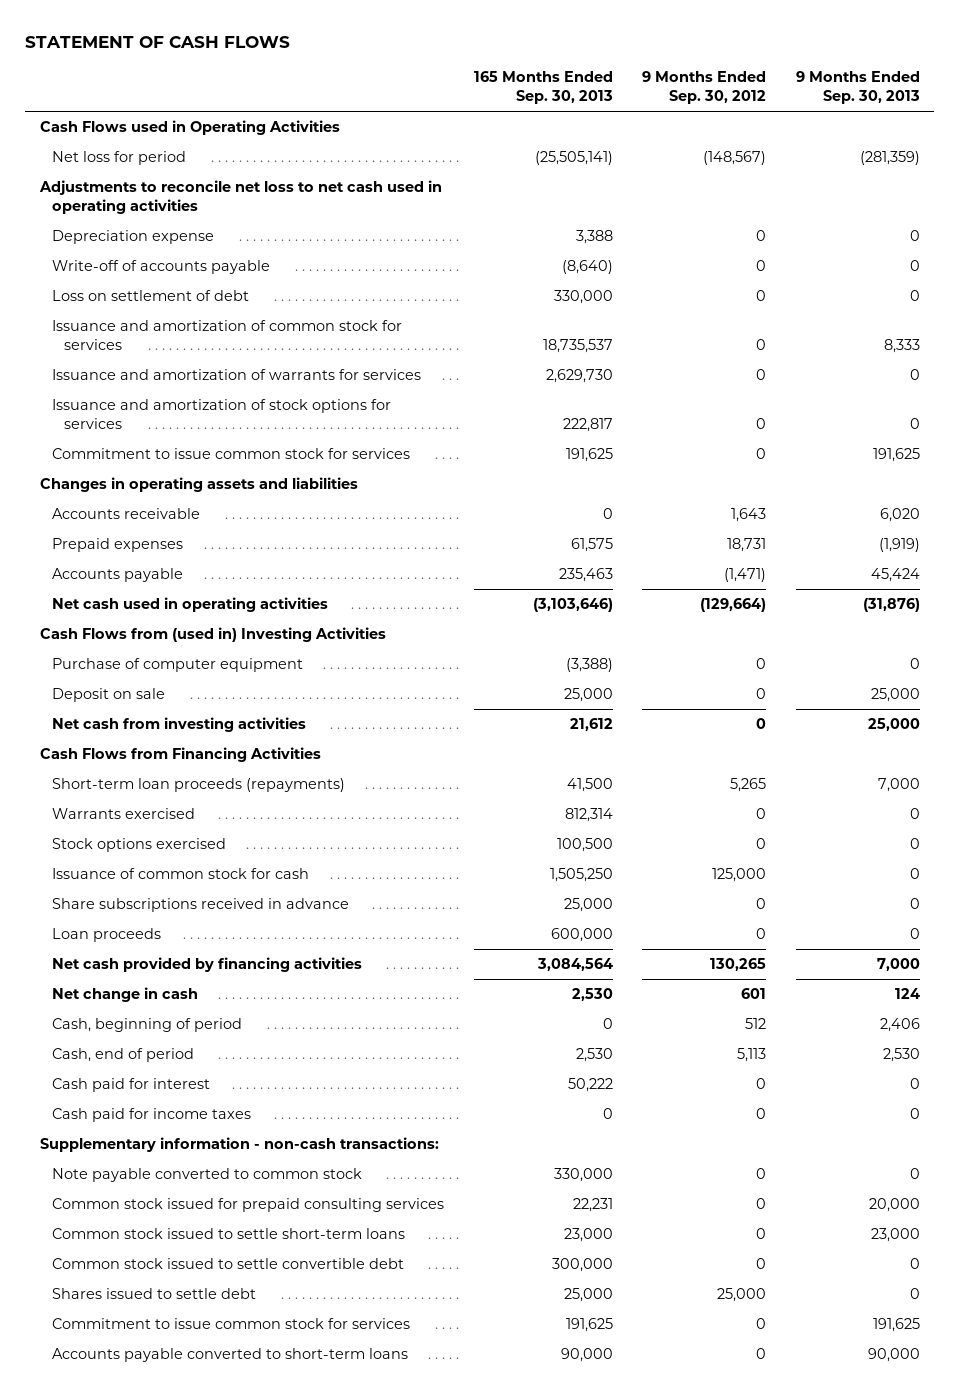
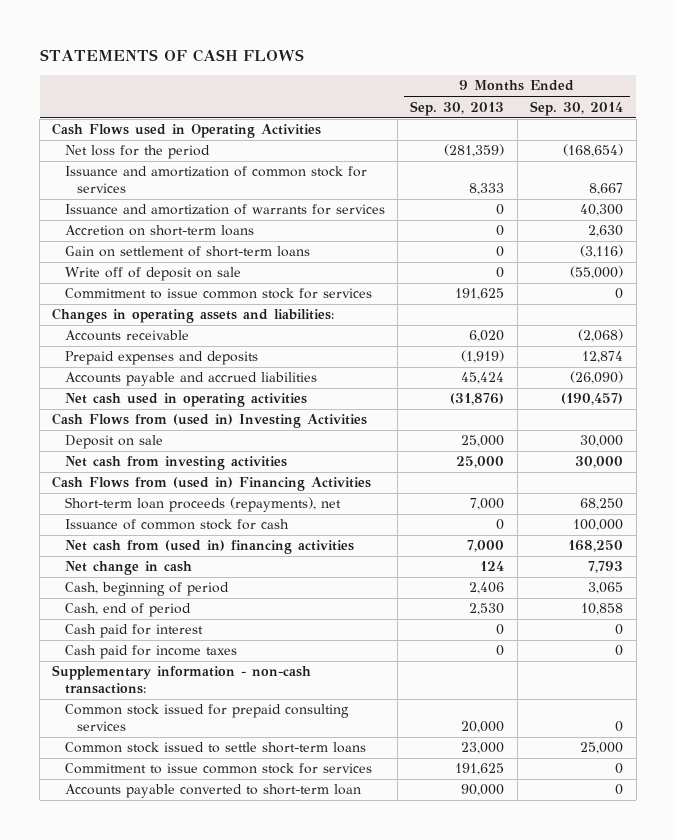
- STATEMENT OF CASH FLOWS
+ STATEMENTS OF CASH FLOWS
- | 165 Months Ended Sep. 30, 2013 | 9 Months Ended Sep. 30, 2012 | 9 Months Ended Sep. 30, 2013
+ | 9 Months Ended Sep. 30, 2013 | 9 Months Ended Sep. 30, 2014
- Net loss for period | (25,505,141) | (148,567) | (281,359)
- Adjustments to reconcile net loss to net cash used in operating activities
- Depreciation expense | 3,388 | 0 | 0
- Write-off of accounts payable | (8,640) | 0 | 0
- Loss on settlement of debt | 330,000 | 0 | 0
+ Net loss for the period | (281,359) | (168,654)
- Issuance and amortization of stock options for services | 222,817 | 0 | 0
+ Accretion on short-term loans | 0 | 2,630
+ Gain on settlement of short-term loans | 0 | (3,116)
+ Write off of deposit on sale | 0 | (55,000)
- Changes in operating assets and liabilities
+ Changes in operating assets and liabilities:
- Prepaid expenses | 61,575 | 18,731 | (1,919)
- Accounts payable | 235,463 | (1,471) | 45,424
+ Prepaid expenses and deposits | (1,919) | 12,874
+ Accounts payable and accrued liabilities | 45,424 | (26,090)
- Purchase of computer equipment | (3,388) | 0 | 0
- Cash Flows from Financing Activities
- Short-term loan proceeds (repayments) | 41,500 | 5,265 | 7,000
- Warrants exercised | 812,314 | 0 | 0
- Stock options exercised | 100,500 | 0 | 0
+ Cash Flows from (used in) Financing Activities
+ Short-term loan proceeds (repayments), net | 7,000 | 68,250
- Share subscriptions received in advance | 25,000 | 0 | 0
- Loan proceeds | 600,000 | 0 | 0
- Net cash provided by financing activities | 3,084,564 | 130,265 | 7,000
+ Net cash from (used in) financing activities | 7,000 | 168,250
- Note payable converted to common stock | 330,000 | 0 | 0
- Common stock issued to settle convertible debt | 300,000 | 0 | 0
- Shares issued to settle debt | 25,000 | 25,000 | 0
- Accounts payable converted to short-term loans | 90,000 | 0 | 90,000
+ Accounts payable converted to short-term loan | 90,000 | 0

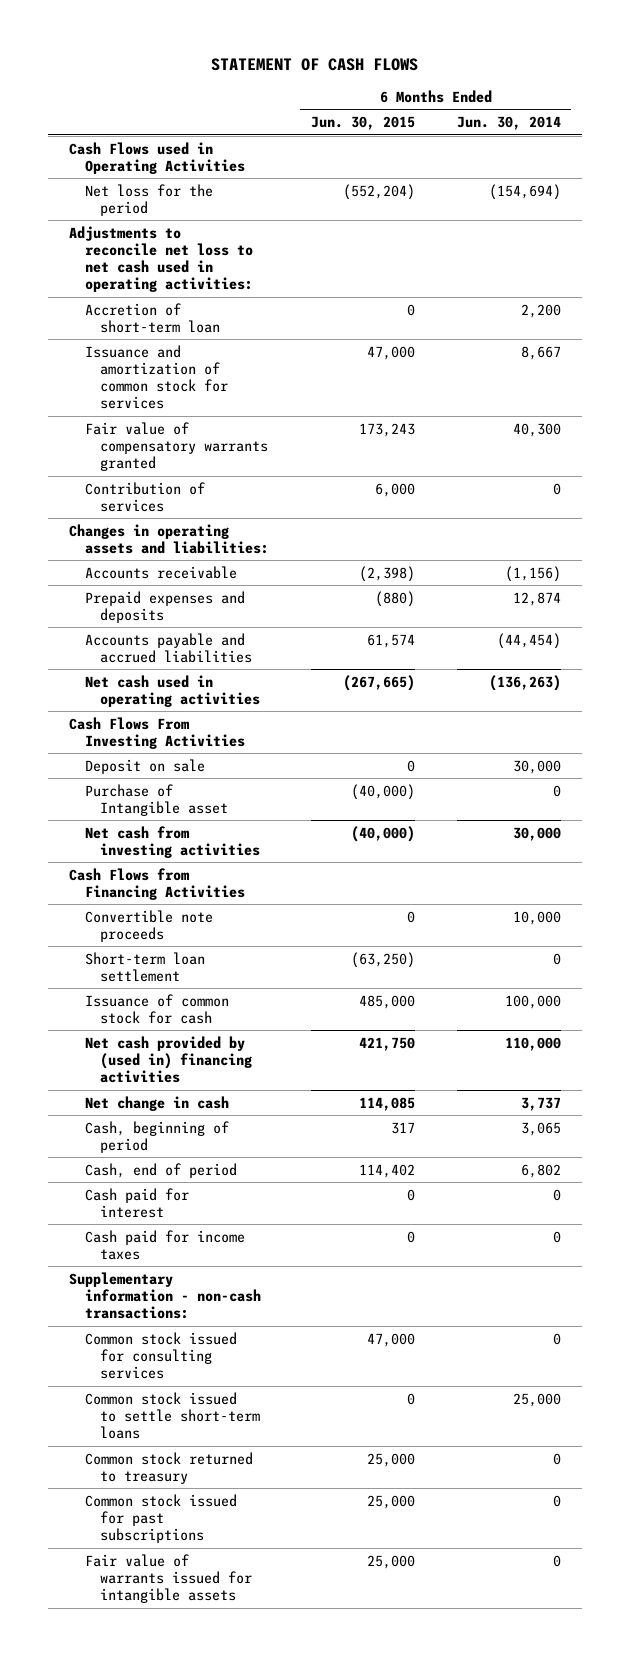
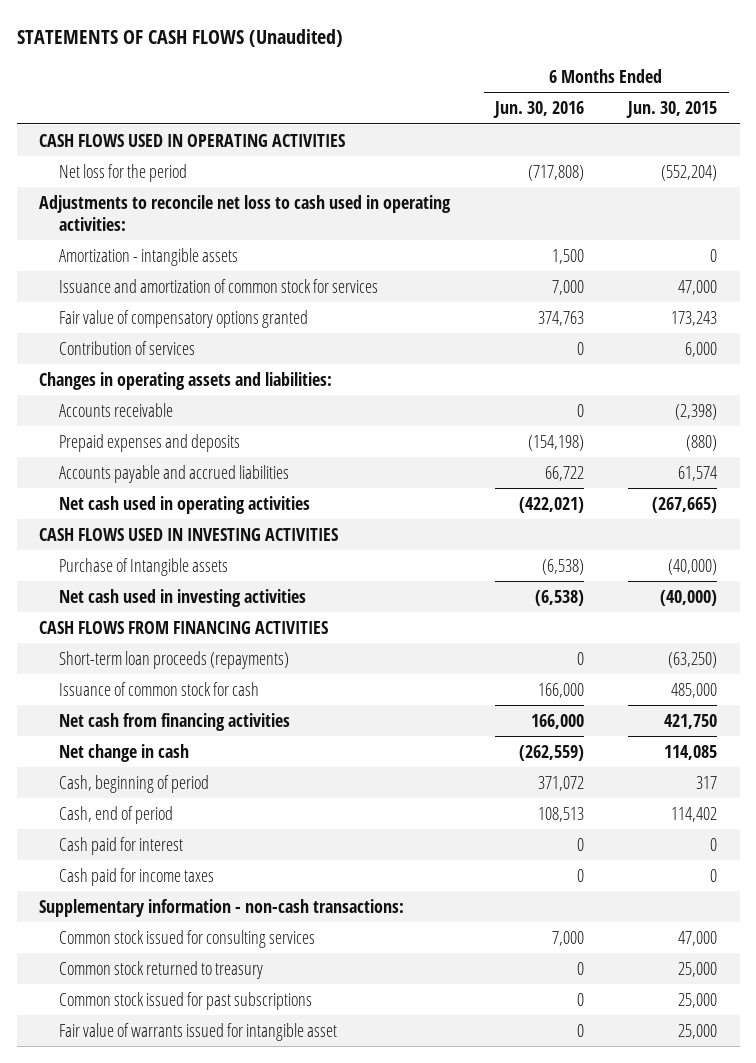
- STATEMENT OF CASH FLOWS
+ STATEMENTS OF CASH FLOWS (Unaudited)
- | 6 Months Ended Jun. 30, 2015 | 6 Months Ended Jun. 30, 2014
+ | 6 Months Ended Jun. 30, 2016 | 6 Months Ended Jun. 30, 2015
- Cash Flows used in Operating Activities
+ CASH FLOWS USED IN OPERATING ACTIVITIES
- Adjustments to reconcile net loss to net cash used in operating activities:
- Accretion of short-term loan | 0 | 2,200
+ Adjustments to reconcile net loss to cash used in operating activities:
+ Amortization - intangible assets | 1,500 | 0
- Fair value of compensatory warrants granted | 173,243 | 40,300
+ Fair value of compensatory options granted | 374,763 | 173,243
- Cash Flows From Investing Activities
- Deposit on sale | 0 | 30,000
- Purchase of Intangible asset | (40,000) | 0
- Net cash from investing activities | (40,000) | 30,000
- Cash Flows from Financing Activities
- Convertible note proceeds | 0 | 10,000
- Short-term loan settlement | (63,250) | 0
+ CASH FLOWS USED IN INVESTING ACTIVITIES
+ Purchase of Intangible assets | (6,538) | (40,000)
+ Net cash used in investing activities | (6,538) | (40,000)
+ CASH FLOWS FROM FINANCING ACTIVITIES
+ Short-term loan proceeds (repayments) | 0 | (63,250)
- Net cash provided by (used in) financing activities | 421,750 | 110,000
+ Net cash from financing activities | 166,000 | 421,750
- Common stock issued to settle short-term loans | 0 | 25,000
- Fair value of warrants issued for intangible assets | 25,000 | 0
+ Fair value of warrants issued for intangible asset | 0 | 25,000

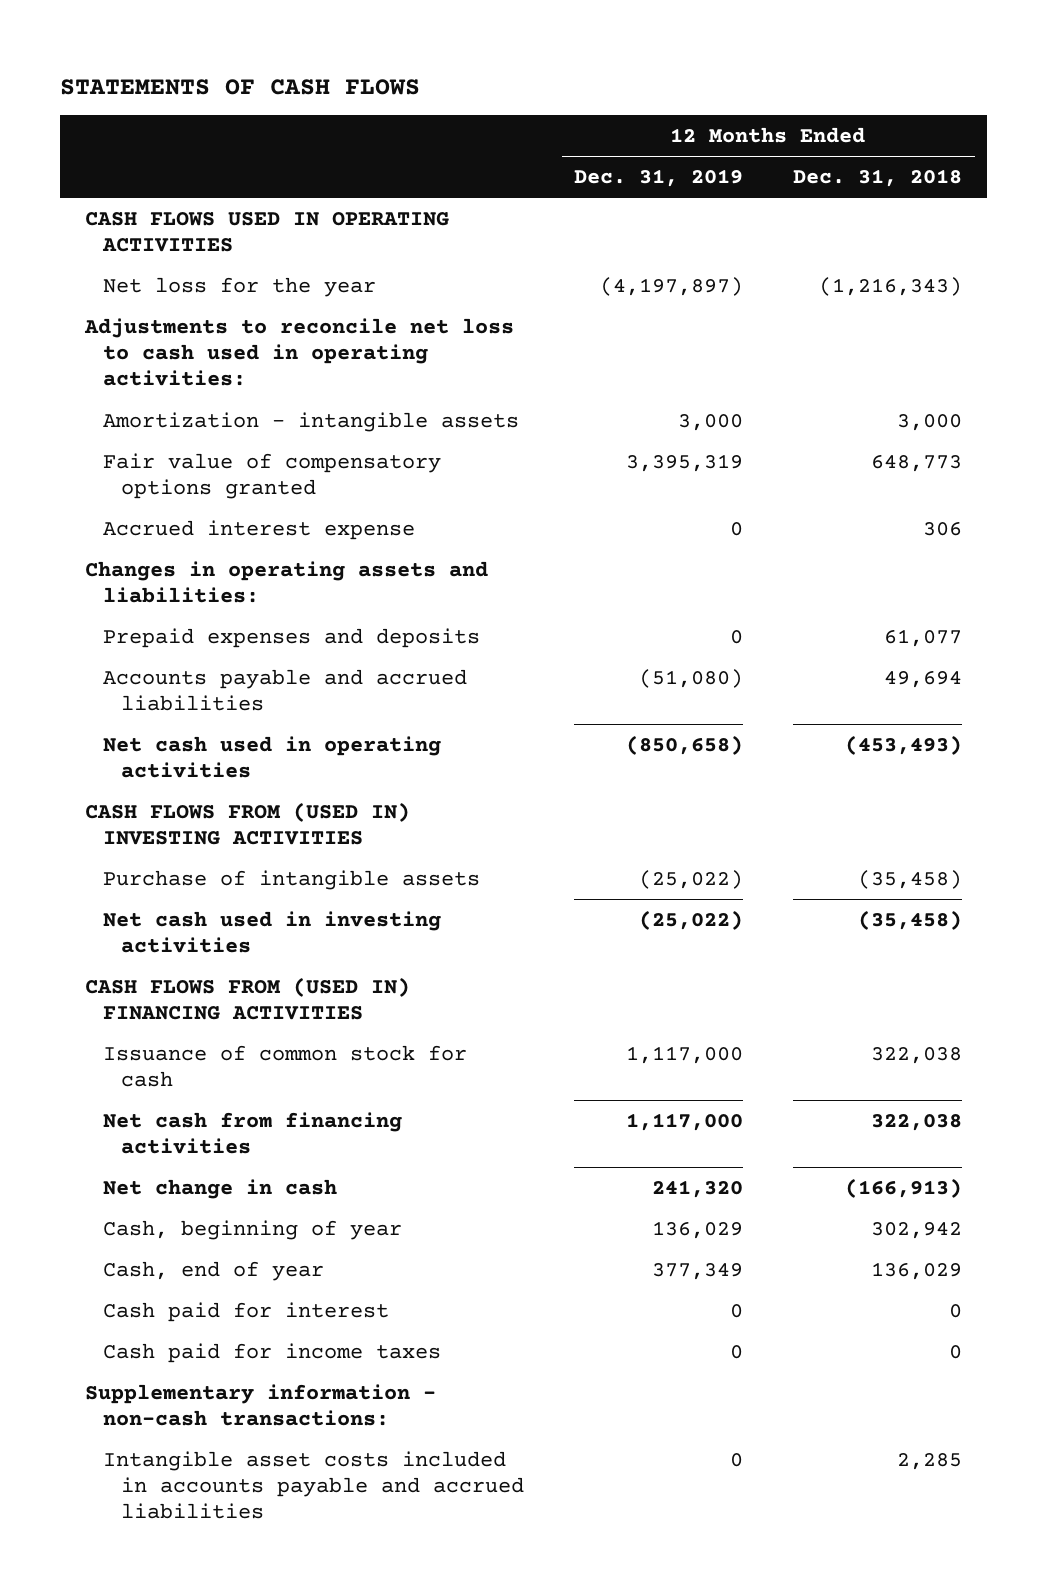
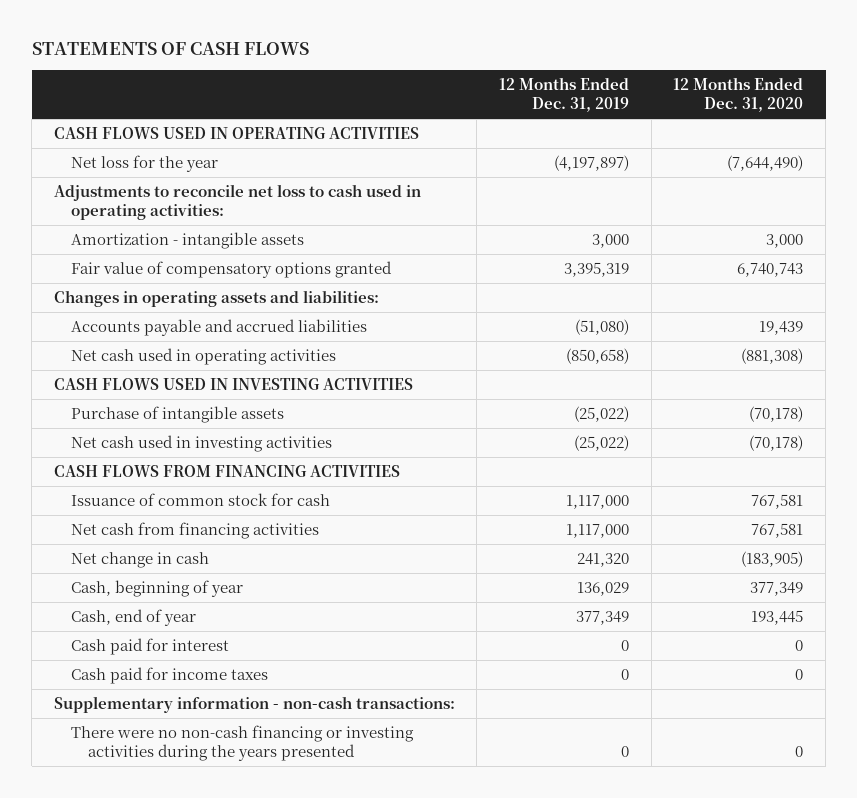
- | 12 Months Ended Dec. 31, 2019 | 12 Months Ended Dec. 31, 2018
+ | 12 Months Ended Dec. 31, 2019 | 12 Months Ended Dec. 31, 2020
- Accrued interest expense | 0 | 306
- Prepaid expenses and deposits | 0 | 61,077
- CASH FLOWS FROM (USED IN) INVESTING ACTIVITIES
+ CASH FLOWS USED IN INVESTING ACTIVITIES
- CASH FLOWS FROM (USED IN) FINANCING ACTIVITIES
+ CASH FLOWS FROM FINANCING ACTIVITIES
- Intangible asset costs included in accounts payable and accrued liabilities | 0 | 2,285
+ There were no non-cash financing or investing activities during the years presented | 0 | 0

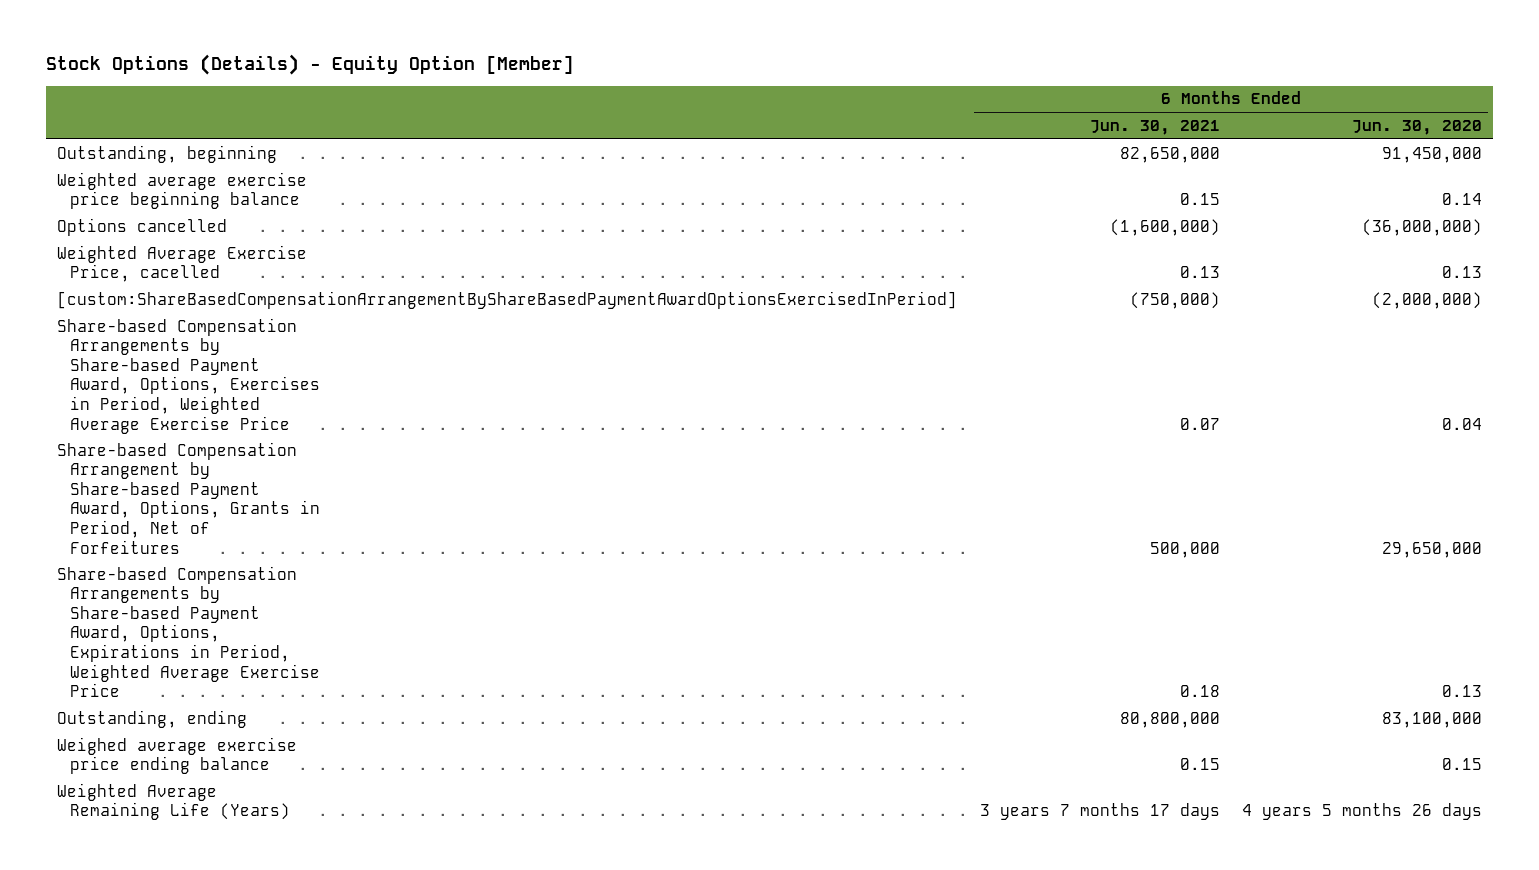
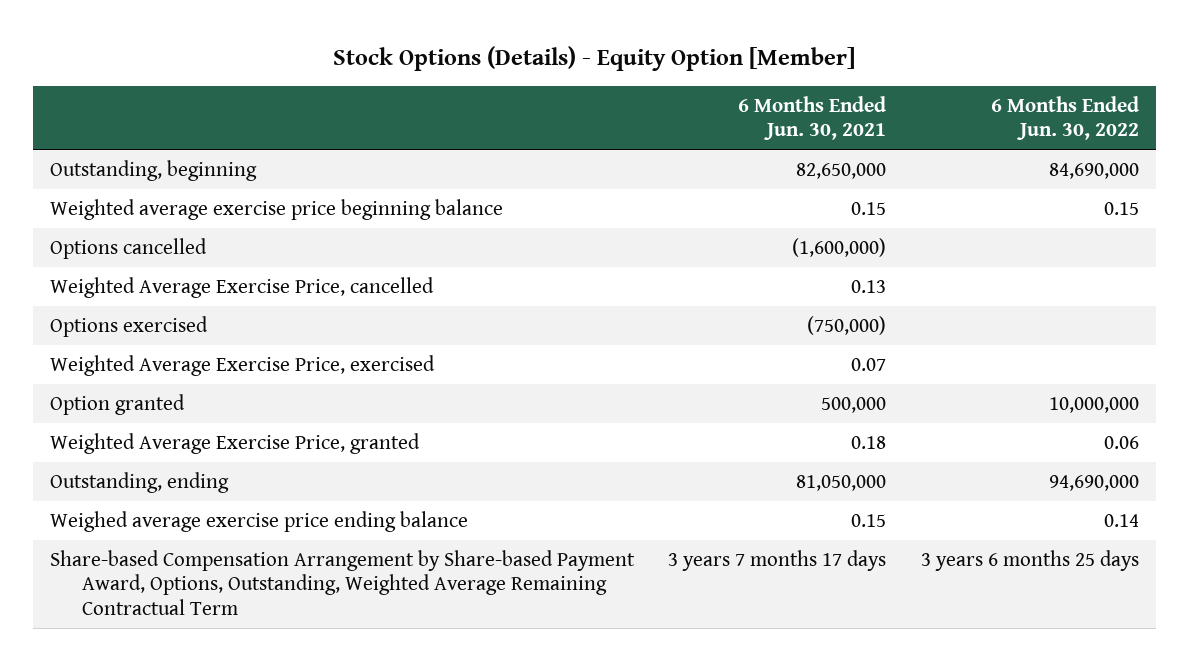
- | 6 Months Ended Jun. 30, 2021 | 6 Months Ended Jun. 30, 2020
+ | 6 Months Ended Jun. 30, 2021 | 6 Months Ended Jun. 30, 2022
- Weighted Average Exercise Price, cacelled | 0.13 | 0.13
- [custom:ShareBasedCompensationArrangementByShareBasedPaymentAwardOptionsExercisedInPeriod] | (750,000) | (2,000,000)
- Share-based Compensation Arrangements by Share-based Payment Award, Options, Exercises in Period, Weighted Average Exercise Price | 0.07 | 0.04
- Share-based Compensation Arrangement by Share-based Payment Award, Options, Grants in Period, Net of Forfeitures | 500,000 | 29,650,000
- Share-based Compensation Arrangements by Share-based Payment Award, Options, Expirations in Period, Weighted Average Exercise Price | 0.18 | 0.13
- Outstanding, ending | 80,800,000 | 83,100,000
+ Weighted Average Exercise Price, cancelled | 0.13 |
+ Options exercised | (750,000) |
+ Weighted Average Exercise Price, exercised | 0.07 |
+ Option granted | 500,000 | 10,000,000
+ Weighted Average Exercise Price, granted | 0.18 | 0.06
+ Outstanding, ending | 81,050,000 | 94,690,000
- Weighted Average Remaining Life (Years) | 3 years 7 months 17 days | 4 years 5 months 26 days
+ Share-based Compensation Arrangement by Share-based Payment Award, Options, Outstanding, Weighted Average Remaining Contractual Term | 3 years 7 months 17 days | 3 years 6 months 25 days

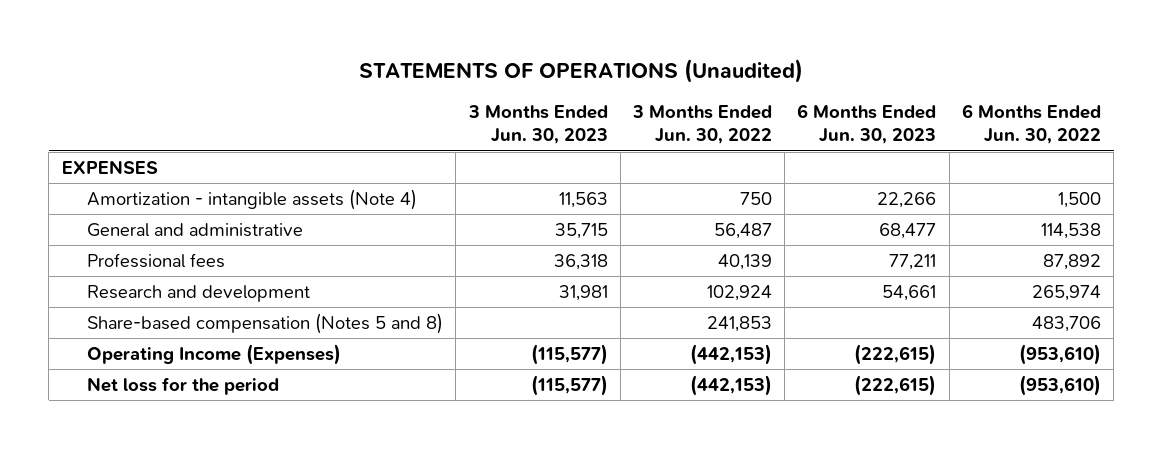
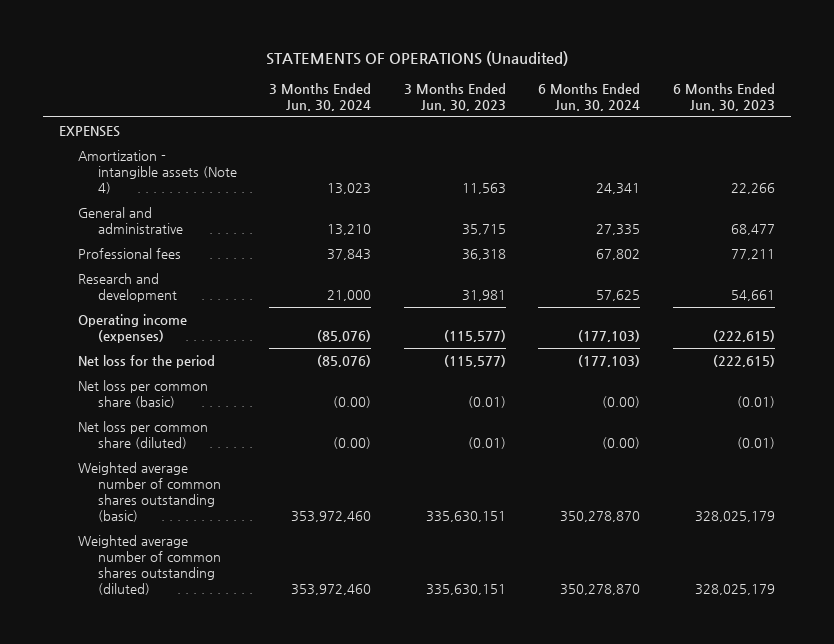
- | 3 Months Ended Jun. 30, 2023 | 3 Months Ended Jun. 30, 2022 | 6 Months Ended Jun. 30, 2023 | 6 Months Ended Jun. 30, 2022
+ | 3 Months Ended Jun. 30, 2024 | 3 Months Ended Jun. 30, 2023 | 6 Months Ended Jun. 30, 2024 | 6 Months Ended Jun. 30, 2023
- Share-based compensation (Notes 5 and 8) | | 241,853 | | 483,706
- Operating Income (Expenses) | (115,577) | (442,153) | (222,615) | (953,610)
+ Operating income (expenses) | (85,076) | (115,577) | (177,103) | (222,615)
+ Net loss per common share (basic) | (0.00) | (0.01) | (0.00) | (0.01)
+ Net loss per common share (diluted) | (0.00) | (0.01) | (0.00) | (0.01)
+ Weighted average number of common shares outstanding (basic) | 353,972,460 | 335,630,151 | 350,278,870 | 328,025,179
+ Weighted average number of common shares outstanding (diluted) | 353,972,460 | 335,630,151 | 350,278,870 | 328,025,179

